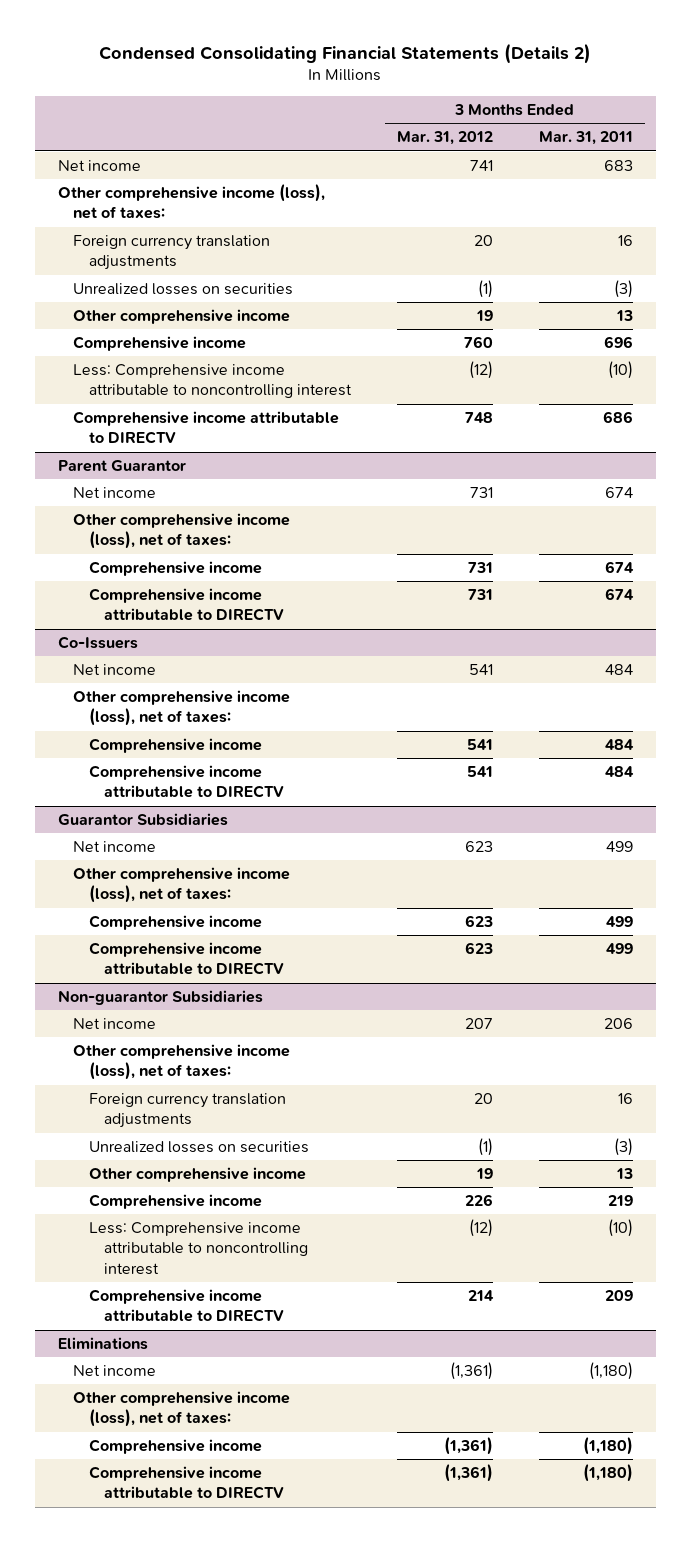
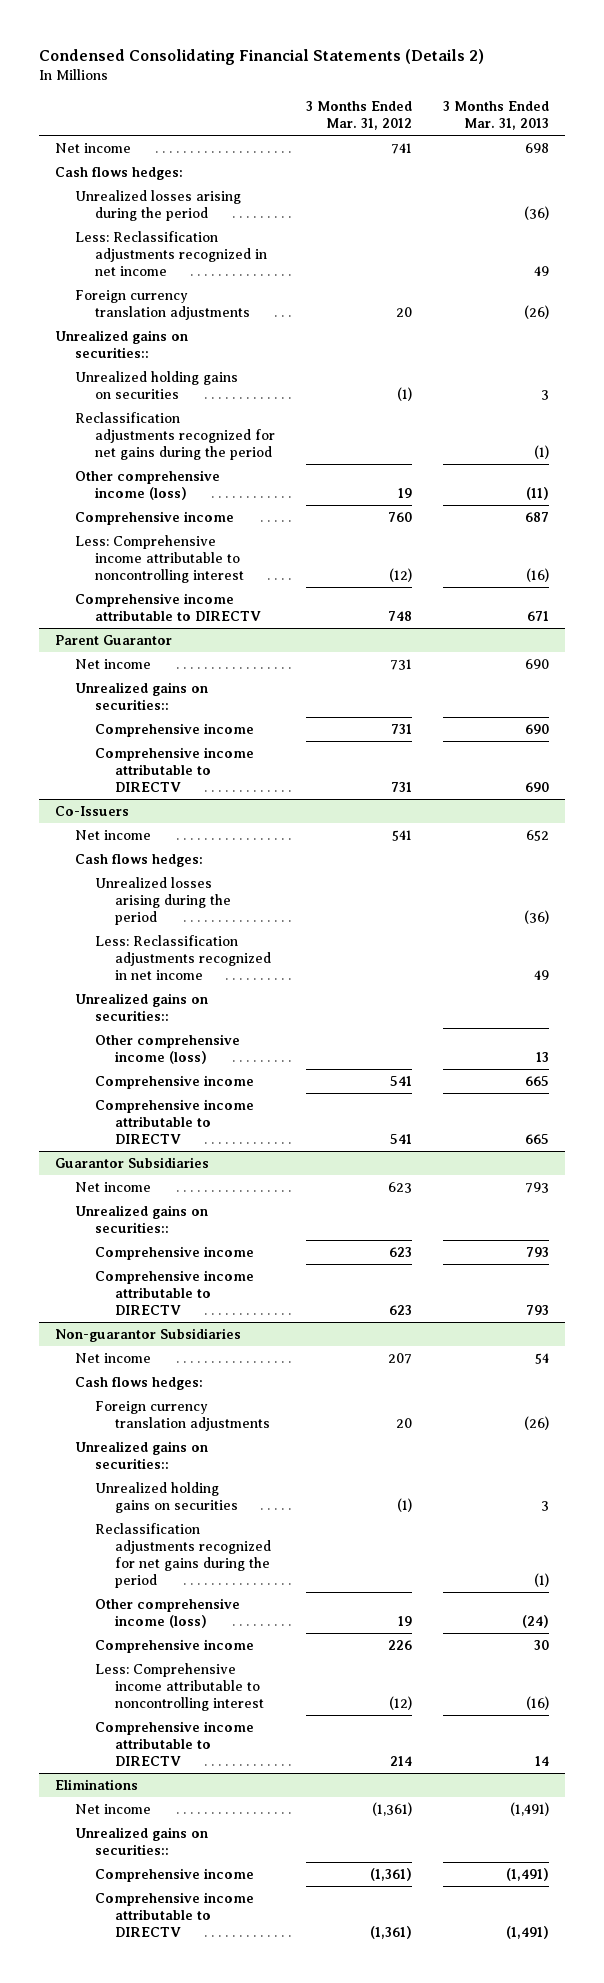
- | 3 Months Ended Mar. 31, 2012 | 3 Months Ended Mar. 31, 2011
+ | 3 Months Ended Mar. 31, 2012 | 3 Months Ended Mar. 31, 2013
- Other comprehensive income (loss), net of taxes:
+ Cash flows hedges:
+ Unrealized losses arising during the period | | (36)
+ Less: Reclassification adjustments recognized in net income | | 49
- Unrealized losses on securities | (1) | (3)
- Other comprehensive income | 19 | 13
+ Unrealized gains on securities::
+ Unrealized holding gains on securities | (1) | 3
+ Reclassification adjustments recognized for net gains during the period | | (1)
+ Other comprehensive income (loss) | 19 | (11)
@ Parent Guarantor
- Other comprehensive income (loss), net of taxes:
+ Unrealized gains on securities::
@ Co-Issuers
- Other comprehensive income (loss), net of taxes:
+ Cash flows hedges:
+ Unrealized losses arising during the period | | (36)
+ Less: Reclassification adjustments recognized in net income | | 49
+ Unrealized gains on securities::
+ Other comprehensive income (loss) | | 13
@ Guarantor Subsidiaries
- Other comprehensive income (loss), net of taxes:
+ Unrealized gains on securities::
@ Non-guarantor Subsidiaries
- Other comprehensive income (loss), net of taxes:
+ Cash flows hedges:
- Unrealized losses on securities | (1) | (3)
- Other comprehensive income | 19 | 13
+ Unrealized gains on securities::
+ Unrealized holding gains on securities | (1) | 3
+ Reclassification adjustments recognized for net gains during the period | | (1)
+ Other comprehensive income (loss) | 19 | (24)
@ Eliminations
- Other comprehensive income (loss), net of taxes:
+ Unrealized gains on securities::

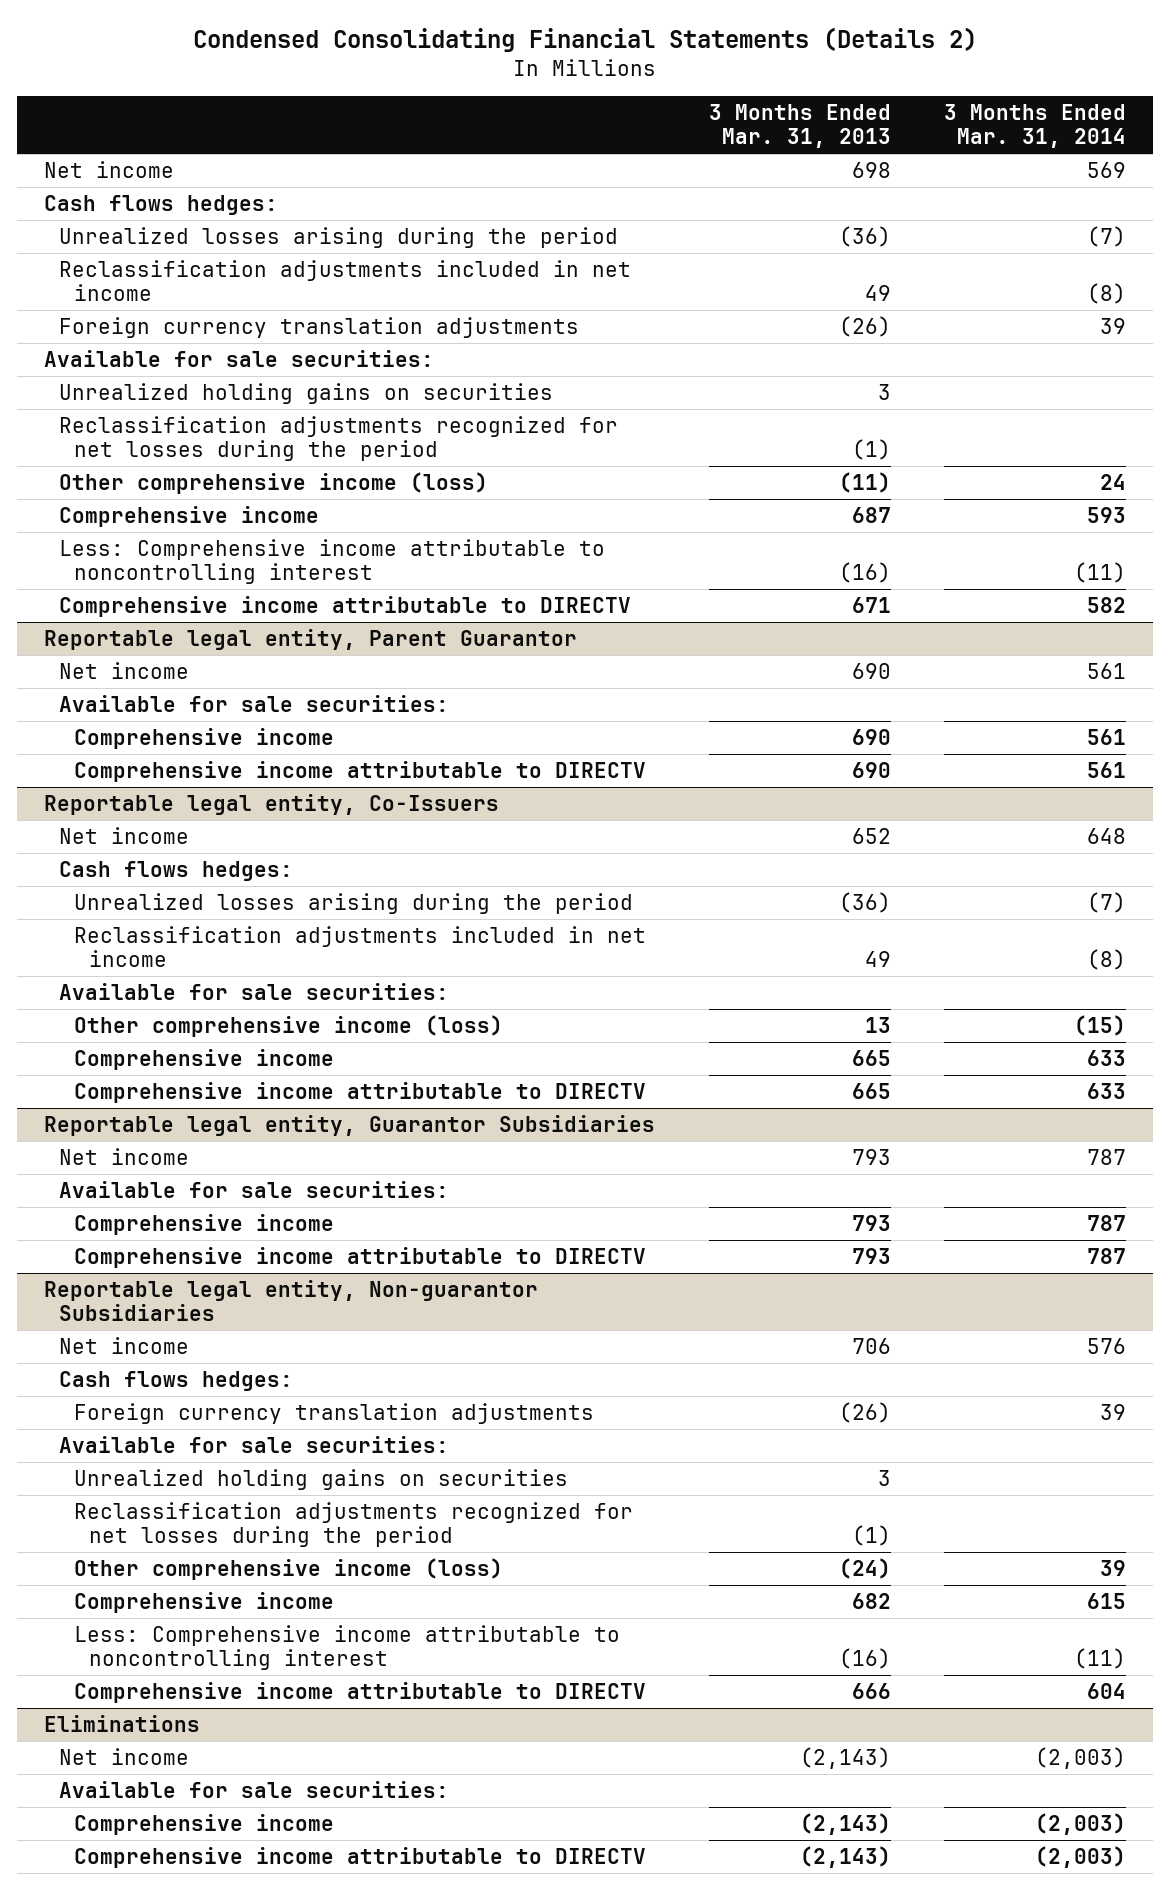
- | 3 Months Ended Mar. 31, 2012 | 3 Months Ended Mar. 31, 2013
+ | 3 Months Ended Mar. 31, 2013 | 3 Months Ended Mar. 31, 2014
- Less: Reclassification adjustments recognized in net income | | 49
+ Reclassification adjustments included in net income | 49 | (8)
- Unrealized gains on securities::
+ Available for sale securities:
- Reclassification adjustments recognized for net gains during the period | | (1)
+ Reclassification adjustments recognized for net losses during the period | (1) |
- Parent Guarantor
+ Reportable legal entity, Parent Guarantor
- Unrealized gains on securities::
+ Available for sale securities:
- Co-Issuers
+ Reportable legal entity, Co-Issuers
- Less: Reclassification adjustments recognized in net income | | 49
- Unrealized gains on securities::
+ Reclassification adjustments included in net income | 49 | (8)
+ Available for sale securities:
- Guarantor Subsidiaries
+ Reportable legal entity, Guarantor Subsidiaries
- Unrealized gains on securities::
+ Available for sale securities:
- Non-guarantor Subsidiaries
- Net income | 207 | 54
+ Reportable legal entity, Non-guarantor Subsidiaries
+ Net income | 706 | 576
- Unrealized gains on securities::
+ Available for sale securities:
- Reclassification adjustments recognized for net gains during the period | | (1)
+ Reclassification adjustments recognized for net losses during the period | (1) |
- Comprehensive income | 226 | 30
+ Comprehensive income | 682 | 615
- Comprehensive income attributable to DIRECTV | 214 | 14
+ Comprehensive income attributable to DIRECTV | 666 | 604
@ Eliminations
- Net income | (1,361) | (1,491)
- Unrealized gains on securities::
- Comprehensive income | (1,361) | (1,491)
- Comprehensive income attributable to DIRECTV | (1,361) | (1,491)
+ Net income | (2,143) | (2,003)
+ Available for sale securities:
+ Comprehensive income | (2,143) | (2,003)
+ Comprehensive income attributable to DIRECTV | (2,143) | (2,003)

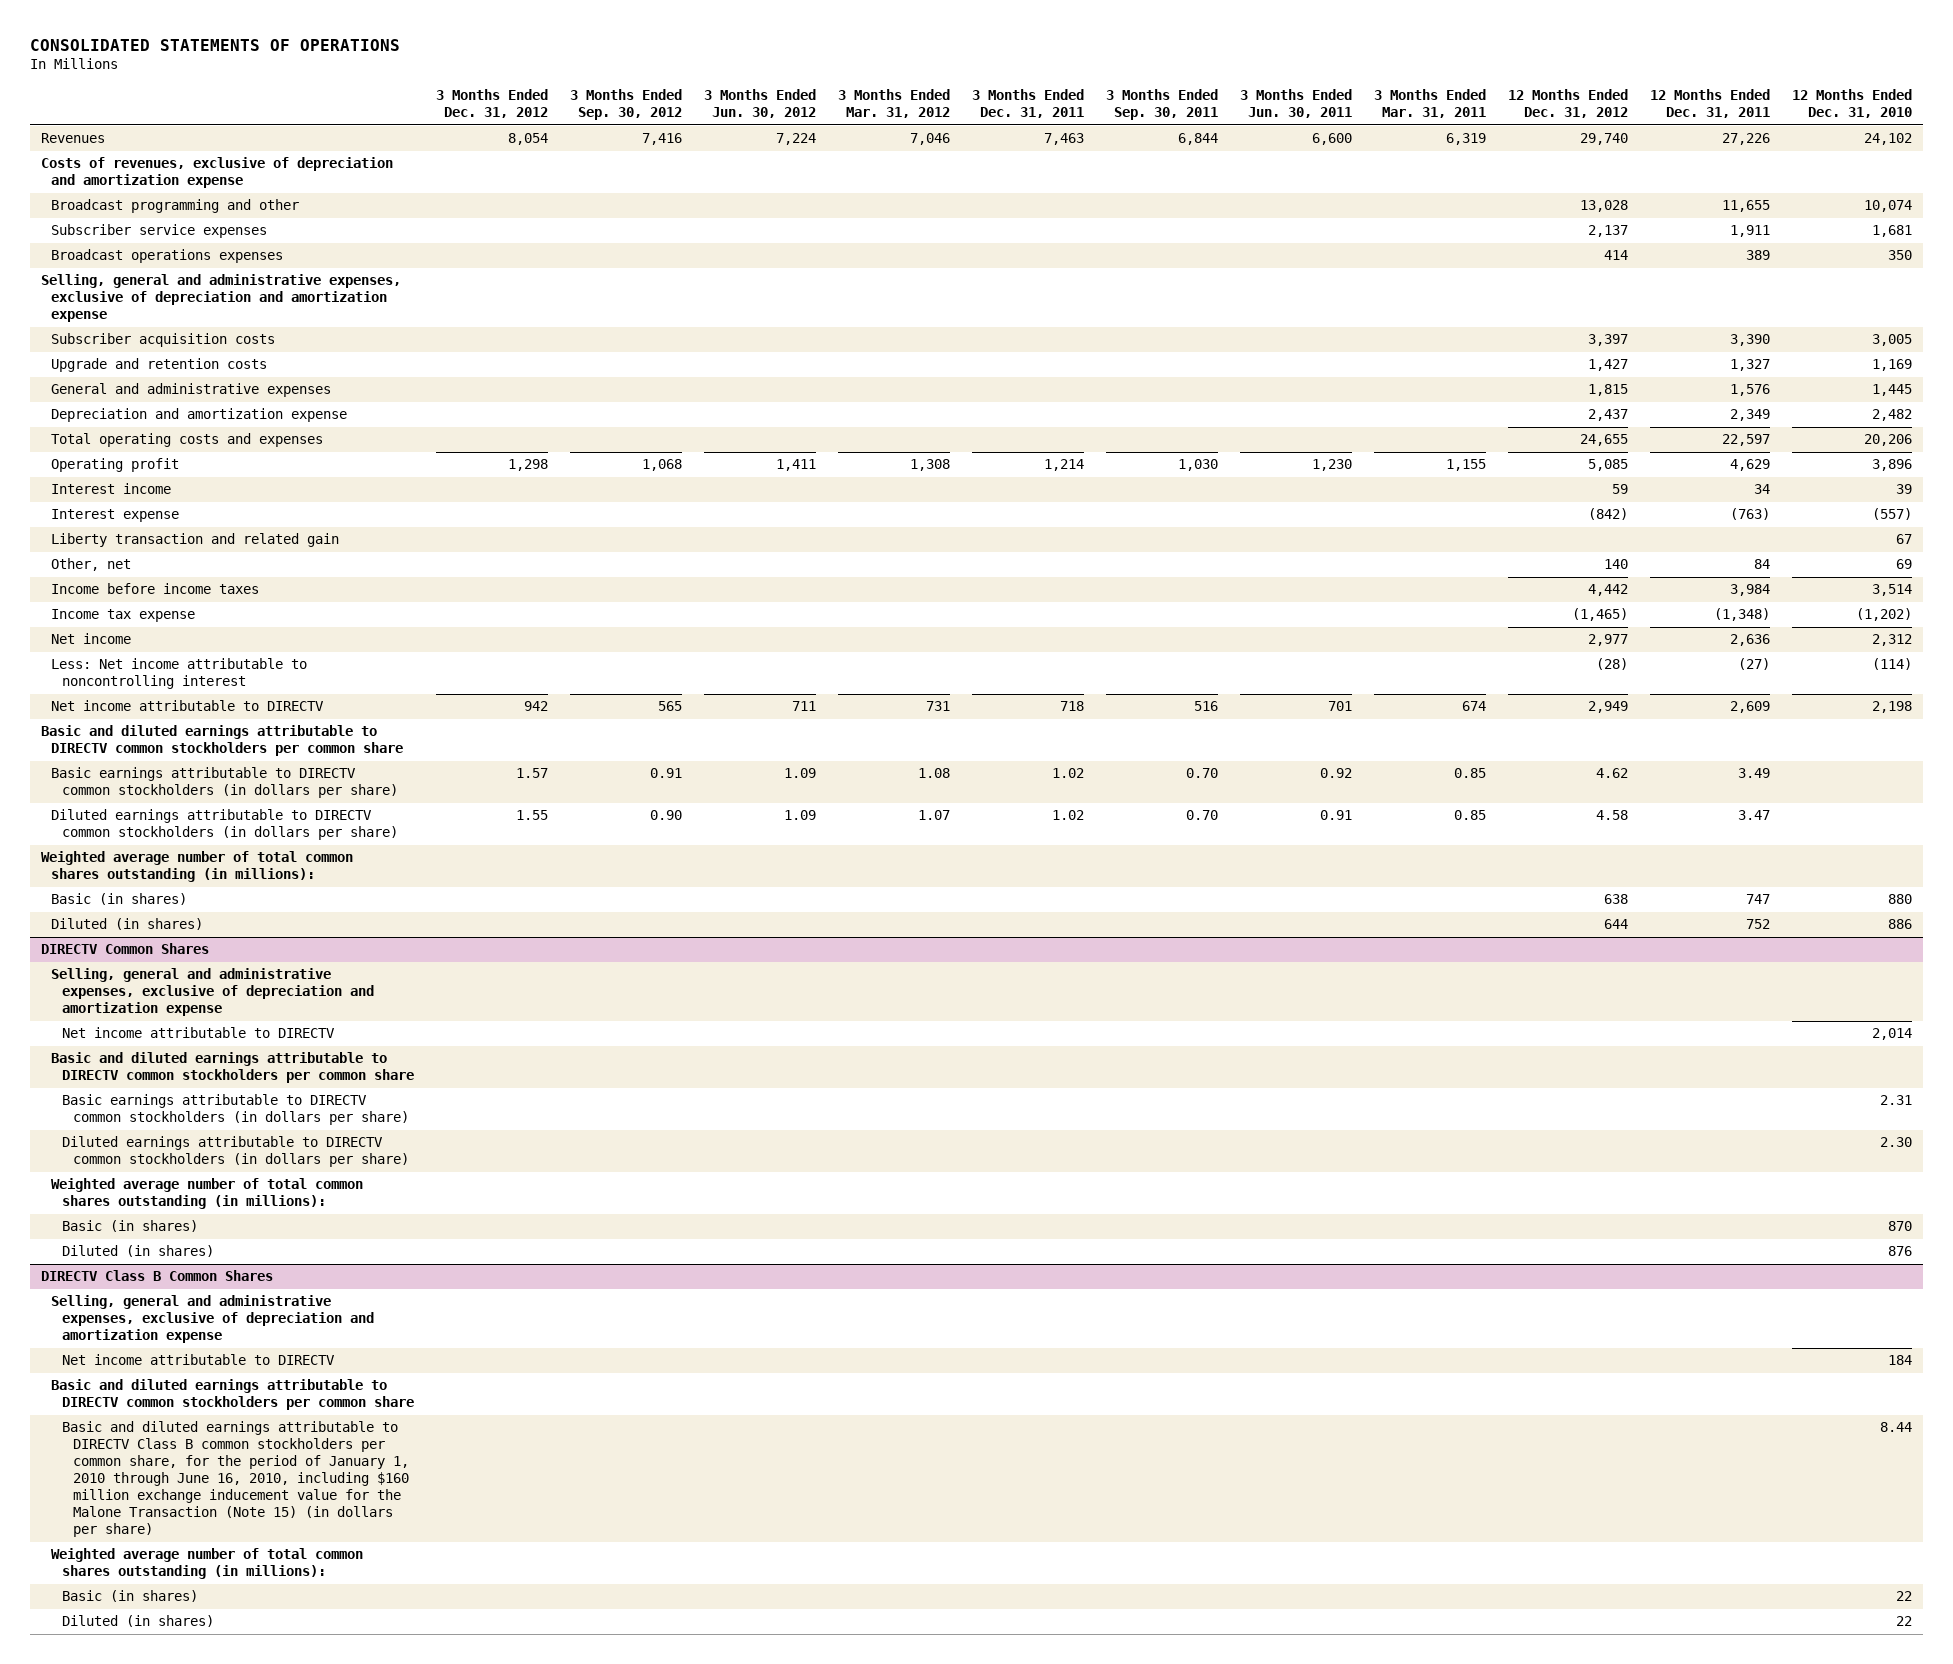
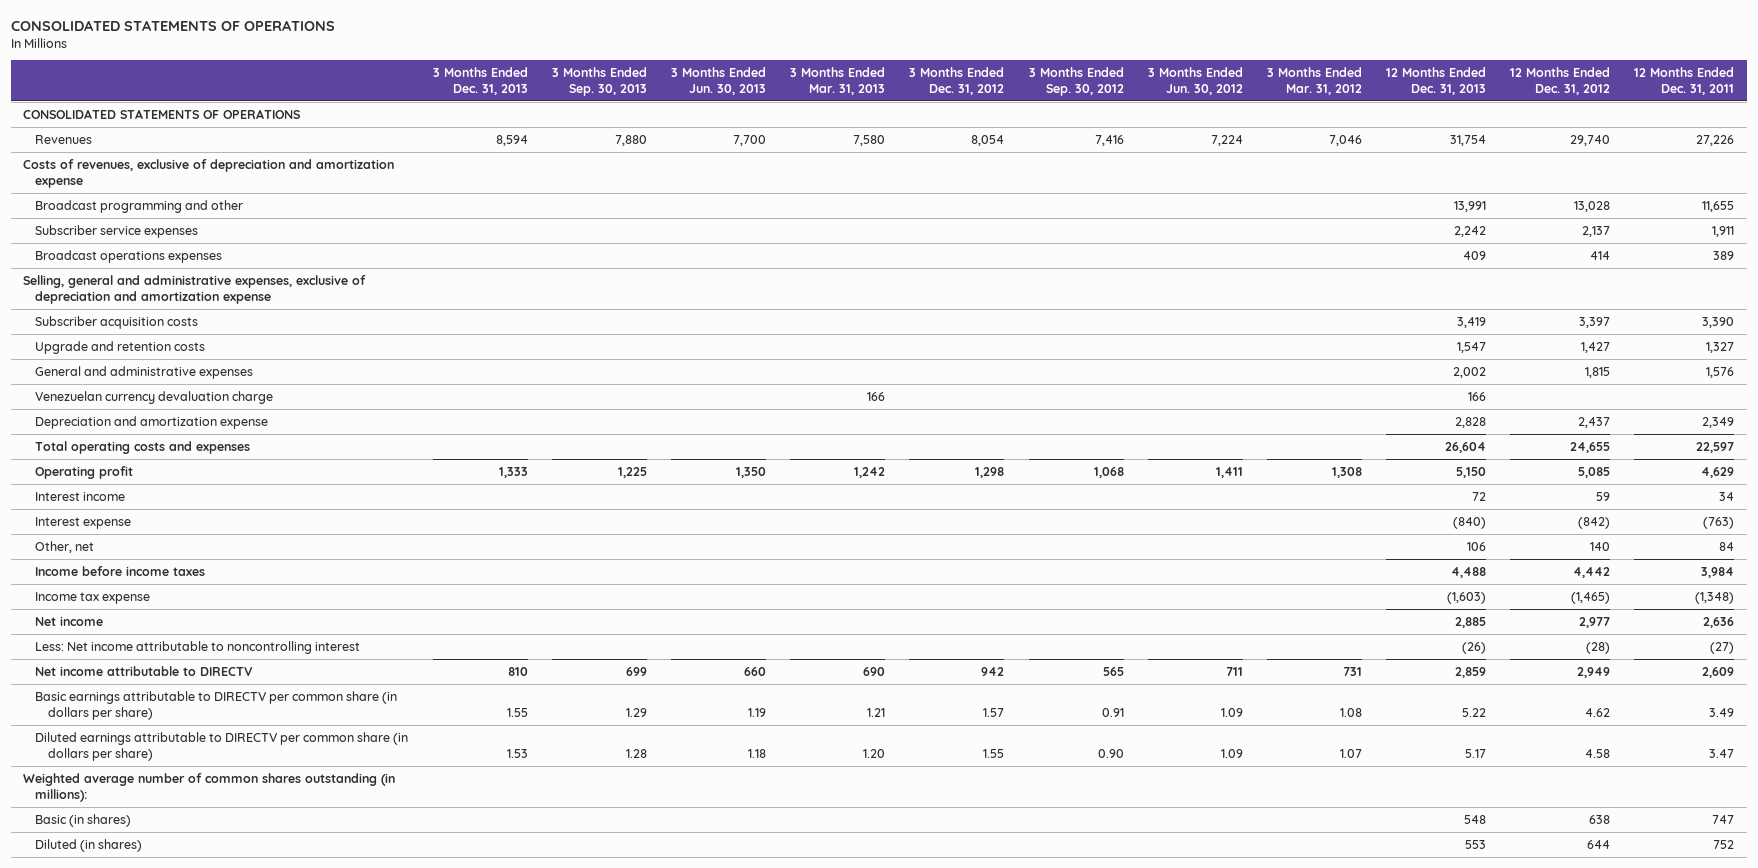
- | 3 Months Ended Dec. 31, 2012 | 3 Months Ended Sep. 30, 2012 | 3 Months Ended Jun. 30, 2012 | 3 Months Ended Mar. 31, 2012 | 3 Months Ended Dec. 31, 2011 | 3 Months Ended Sep. 30, 2011 | 3 Months Ended Jun. 30, 2011 | 3 Months Ended Mar. 31, 2011 | 12 Months Ended Dec. 31, 2012 | 12 Months Ended Dec. 31, 2011 | 12 Months Ended Dec. 31, 2010
+ | 3 Months Ended Dec. 31, 2013 | 3 Months Ended Sep. 30, 2013 | 3 Months Ended Jun. 30, 2013 | 3 Months Ended Mar. 31, 2013 | 3 Months Ended Dec. 31, 2012 | 3 Months Ended Sep. 30, 2012 | 3 Months Ended Jun. 30, 2012 | 3 Months Ended Mar. 31, 2012 | 12 Months Ended Dec. 31, 2013 | 12 Months Ended Dec. 31, 2012 | 12 Months Ended Dec. 31, 2011
+ CONSOLIDATED STATEMENTS OF OPERATIONS
+ Venezuelan currency devaluation charge | | | | 166 | | | | | 166 | |
- Liberty transaction and related gain | | | | | | | | | | | 67
- Basic and diluted earnings attributable to DIRECTV common stockholders per common share
- Basic earnings attributable to DIRECTV common stockholders (in dollars per share) | 1.57 | 0.91 | 1.09 | 1.08 | 1.02 | 0.70 | 0.92 | 0.85 | 4.62 | 3.49 |
- Diluted earnings attributable to DIRECTV common stockholders (in dollars per share) | 1.55 | 0.90 | 1.09 | 1.07 | 1.02 | 0.70 | 0.91 | 0.85 | 4.58 | 3.47 |
- Weighted average number of total common shares outstanding (in millions):
+ Basic earnings attributable to DIRECTV per common share (in dollars per share) | 1.55 | 1.29 | 1.19 | 1.21 | 1.57 | 0.91 | 1.09 | 1.08 | 5.22 | 4.62 | 3.49
+ Diluted earnings attributable to DIRECTV per common share (in dollars per share) | 1.53 | 1.28 | 1.18 | 1.20 | 1.55 | 0.90 | 1.09 | 1.07 | 5.17 | 4.58 | 3.47
+ Weighted average number of common shares outstanding (in millions):
- DIRECTV Common Shares
- Selling, general and administrative expenses, exclusive of depreciation and amortization expense
- Net income attributable to DIRECTV | | | | | | | | | | | 2,014
- Basic and diluted earnings attributable to DIRECTV common stockholders per common share
- Basic earnings attributable to DIRECTV common stockholders (in dollars per share) | | | | | | | | | | | 2.31
- Diluted earnings attributable to DIRECTV common stockholders (in dollars per share) | | | | | | | | | | | 2.30
- Weighted average number of total common shares outstanding (in millions):
- Basic (in shares) | | | | | | | | | | | 870
- Diluted (in shares) | | | | | | | | | | | 876
- DIRECTV Class B Common Shares
- Selling, general and administrative expenses, exclusive of depreciation and amortization expense
- Net income attributable to DIRECTV | | | | | | | | | | | 184
- Basic and diluted earnings attributable to DIRECTV common stockholders per common share
- Basic and diluted earnings attributable to DIRECTV Class B common stockholders per common share, for the period of January 1, 2010 through June 16, 2010, including $160 million exchange inducement value for the Malone Transaction (Note 15) (in dollars per share) | | | | | | | | | | | 8.44
- Weighted average number of total common shares outstanding (in millions):
- Basic (in shares) | | | | | | | | | | | 22
- Diluted (in shares) | | | | | | | | | | | 22

